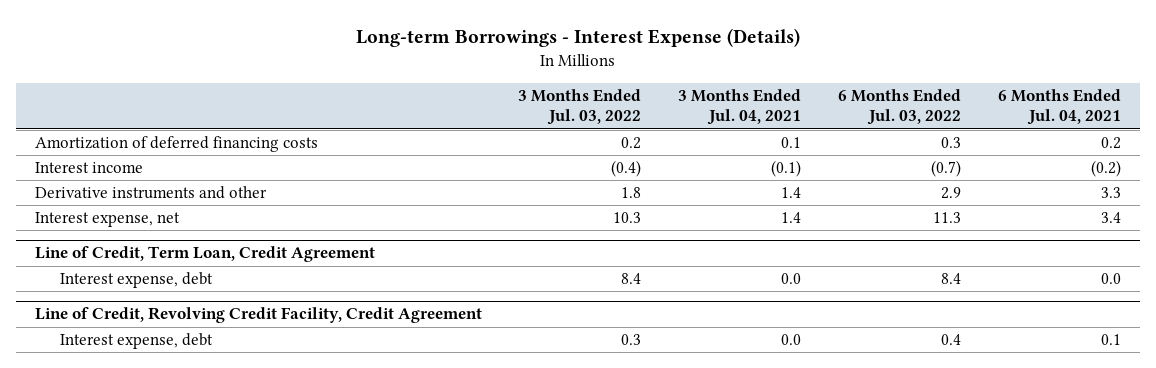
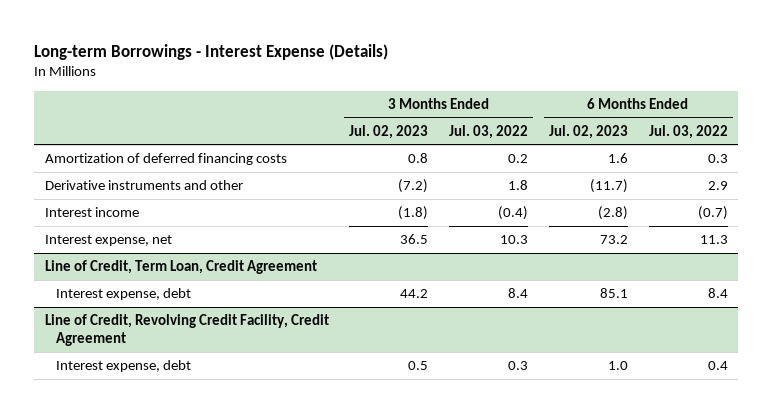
- | 3 Months Ended Jul. 03, 2022 | 3 Months Ended Jul. 04, 2021 | 6 Months Ended Jul. 03, 2022 | 6 Months Ended Jul. 04, 2021
+ | 3 Months Ended Jul. 02, 2023 | 3 Months Ended Jul. 03, 2022 | 6 Months Ended Jul. 02, 2023 | 6 Months Ended Jul. 03, 2022
moved down: Interest income | (1.8) | (0.4) | (2.8) | (0.7)

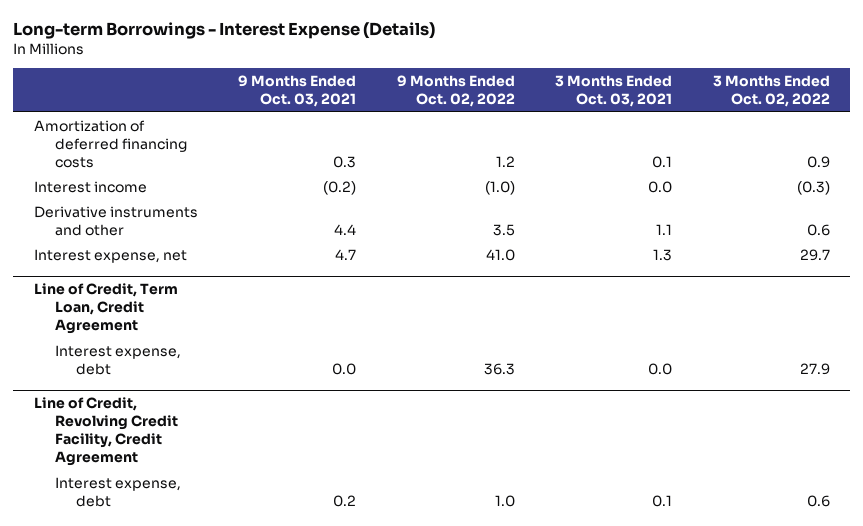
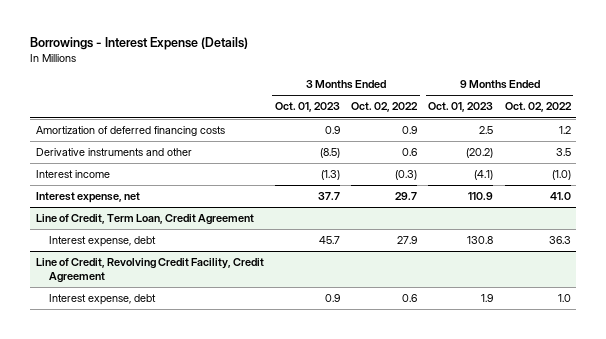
- Long-term Borrowings - Interest Expense (Details)
+ Borrowings - Interest Expense (Details)
- | 9 Months Ended Oct. 03, 2021 | 9 Months Ended Oct. 02, 2022 | 3 Months Ended Oct. 03, 2021 | 3 Months Ended Oct. 02, 2022
+ | 3 Months Ended Oct. 01, 2023 | 3 Months Ended Oct. 02, 2022 | 9 Months Ended Oct. 01, 2023 | 9 Months Ended Oct. 02, 2022
moved down: Interest income | (1.3) | (0.3) | (4.1) | (1.0)

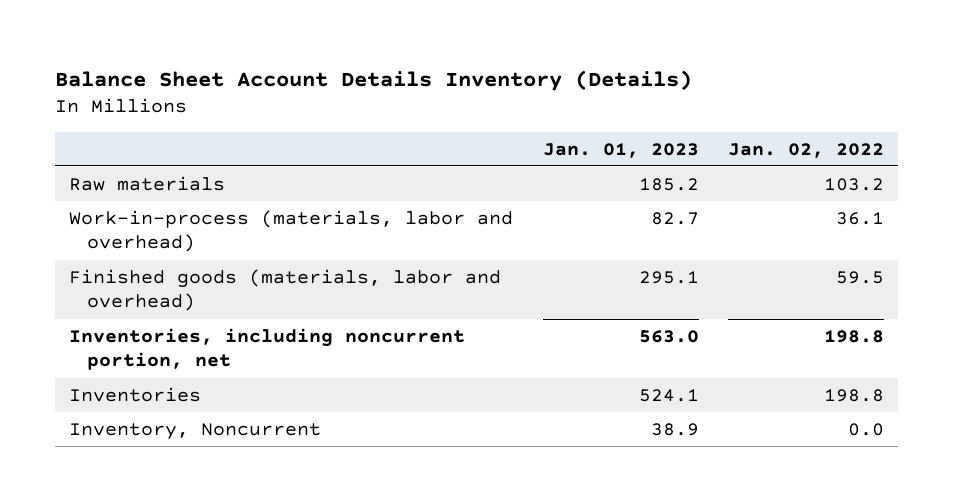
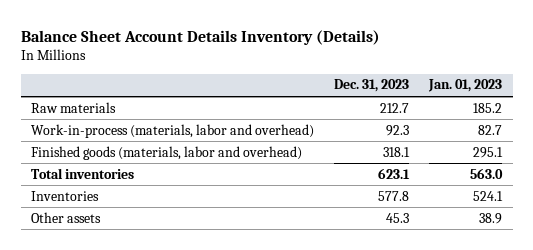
- | Jan. 01, 2023 | Jan. 02, 2022
+ | Dec. 31, 2023 | Jan. 01, 2023
- Inventories, including noncurrent portion, net | 563.0 | 198.8
+ Total inventories | 623.1 | 563.0
- Inventory, Noncurrent | 38.9 | 0.0
+ Other assets | 45.3 | 38.9

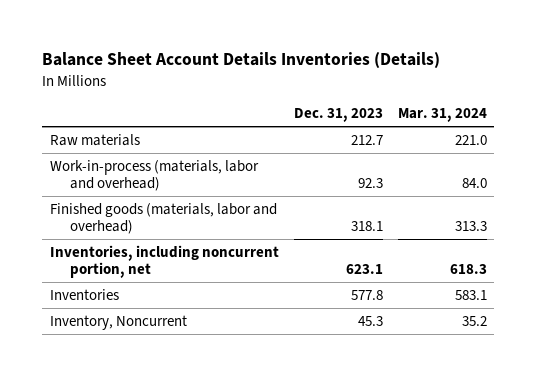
- Balance Sheet Account Details Inventory (Details)
+ Balance Sheet Account Details Inventories (Details)
- | Dec. 31, 2023 | Jan. 01, 2023
+ | Dec. 31, 2023 | Mar. 31, 2024
- Total inventories | 623.1 | 563.0
+ Inventories, including noncurrent portion, net | 623.1 | 618.3
- Other assets | 45.3 | 38.9
+ Inventory, Noncurrent | 45.3 | 35.2

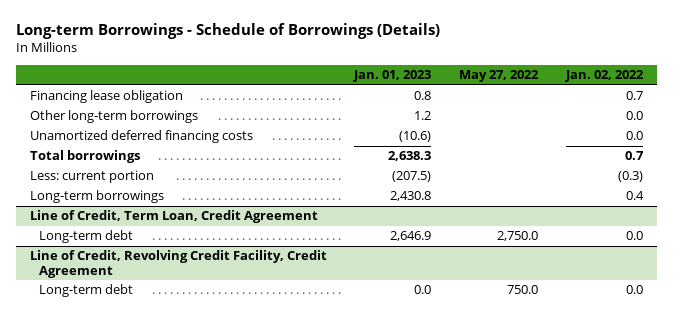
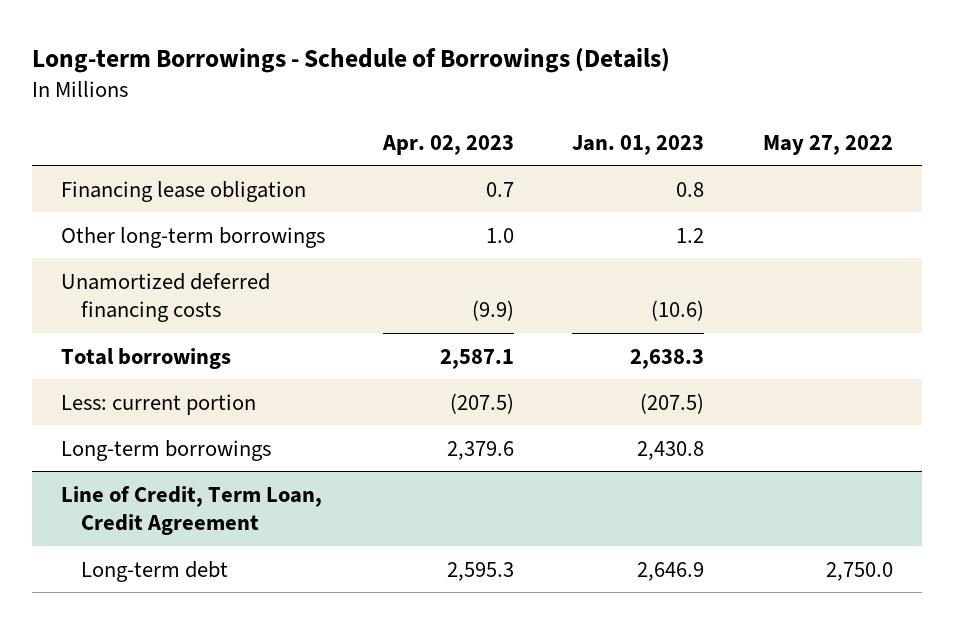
- | Jan. 01, 2023 | May 27, 2022 | Jan. 02, 2022
+ | Apr. 02, 2023 | Jan. 01, 2023 | May 27, 2022
- Line of Credit, Revolving Credit Facility, Credit Agreement
- Long-term debt | 0.0 | 750.0 | 0.0

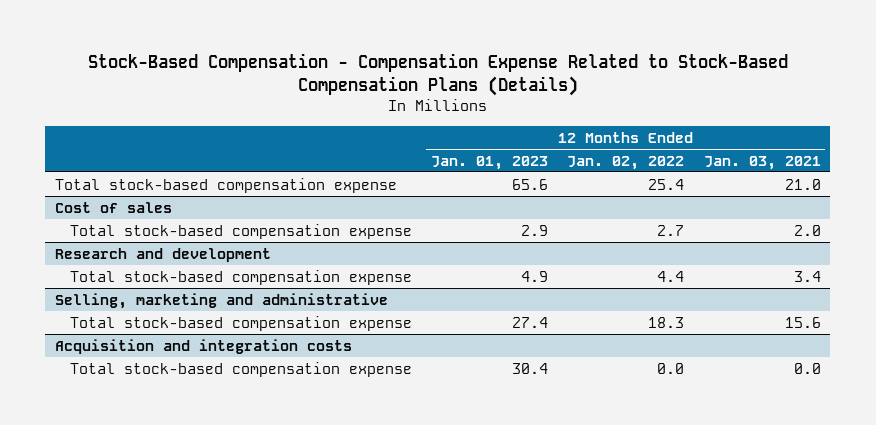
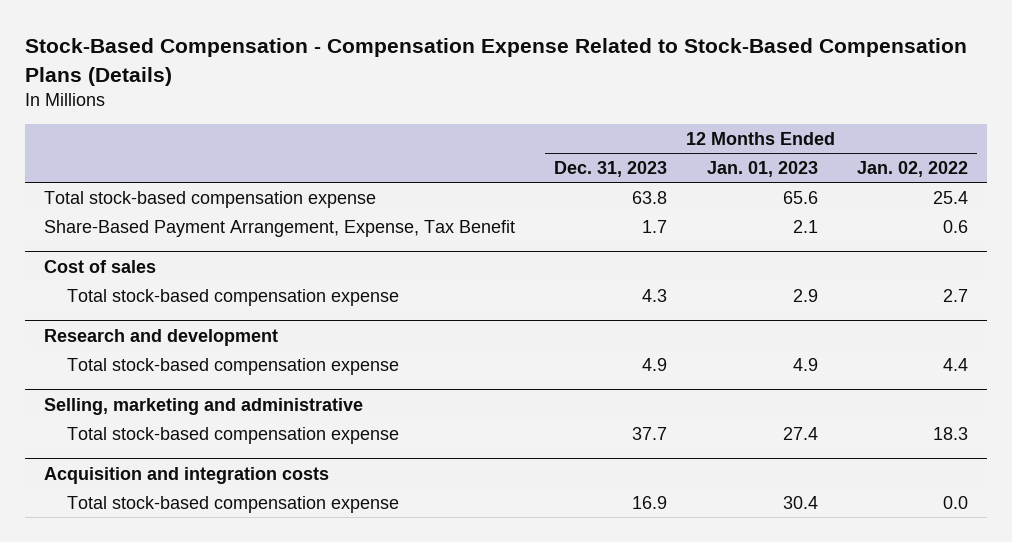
- | 12 Months Ended Jan. 01, 2023 | 12 Months Ended Jan. 02, 2022 | 12 Months Ended Jan. 03, 2021
+ | 12 Months Ended Dec. 31, 2023 | 12 Months Ended Jan. 01, 2023 | 12 Months Ended Jan. 02, 2022
+ Share-Based Payment Arrangement, Expense, Tax Benefit | 1.7 | 2.1 | 0.6

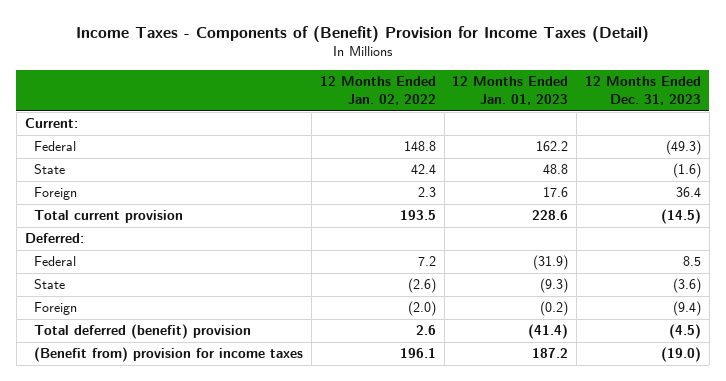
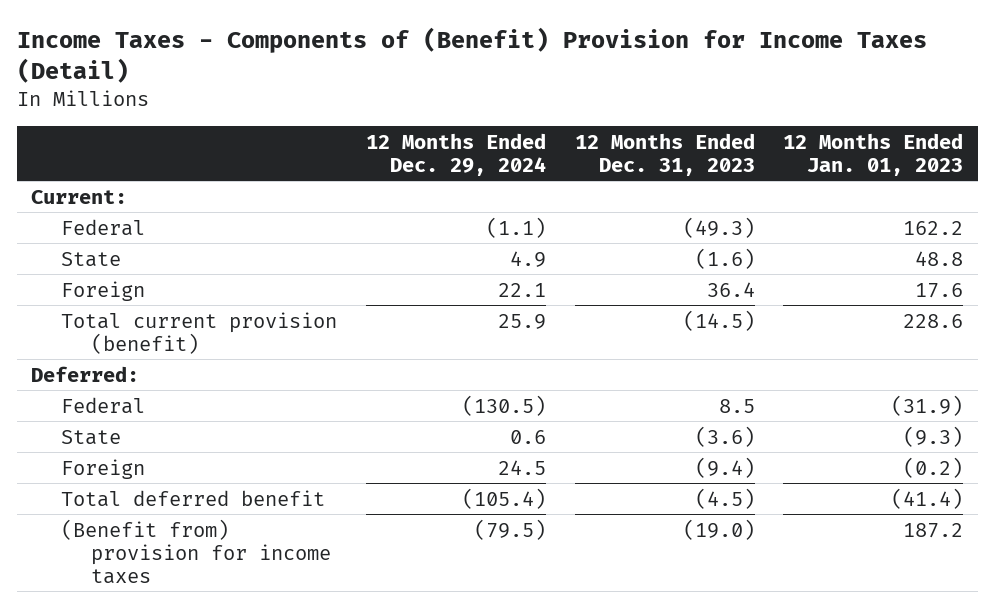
- | 12 Months Ended Jan. 02, 2022 | 12 Months Ended Jan. 01, 2023 | 12 Months Ended Dec. 31, 2023
+ | 12 Months Ended Dec. 29, 2024 | 12 Months Ended Dec. 31, 2023 | 12 Months Ended Jan. 01, 2023
- Total current provision | 193.5 | 228.6 | (14.5)
+ Total current provision (benefit) | 25.9 | (14.5) | 228.6
- Total deferred (benefit) provision | 2.6 | (41.4) | (4.5)
+ Total deferred benefit | (105.4) | (4.5) | (41.4)

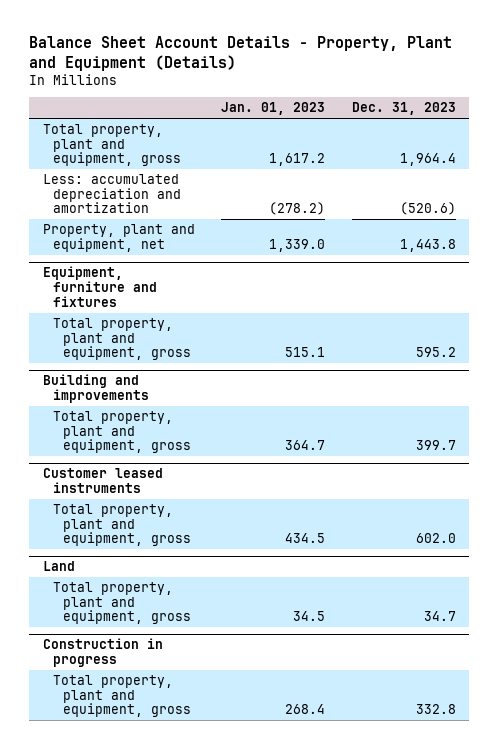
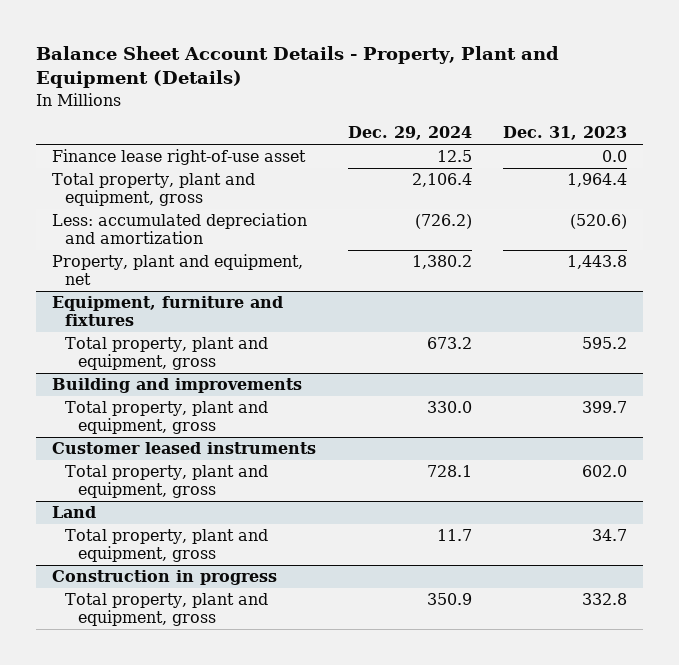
- | Jan. 01, 2023 | Dec. 31, 2023
+ | Dec. 29, 2024 | Dec. 31, 2023
+ Finance lease right-of-use asset | 12.5 | 0.0

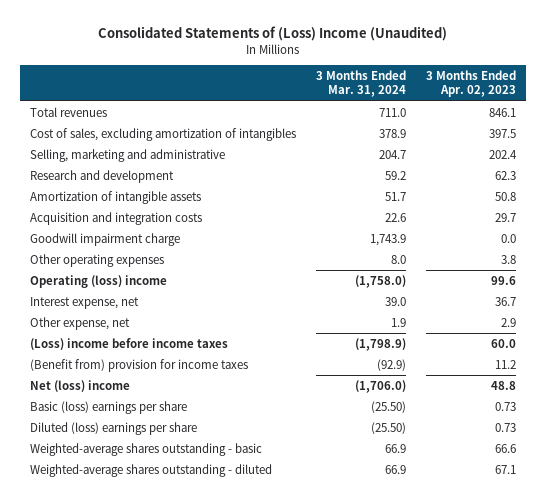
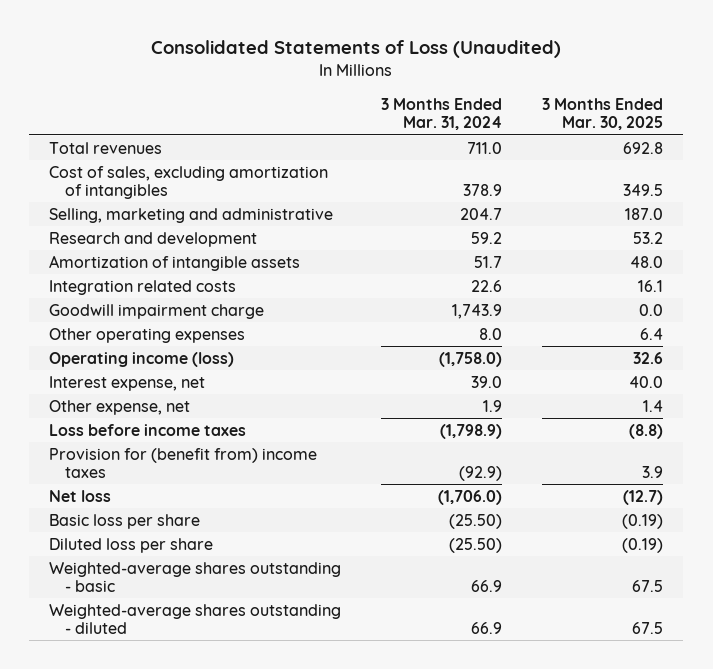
- Consolidated Statements of (Loss) Income (Unaudited)
+ Consolidated Statements of Loss (Unaudited)
- | 3 Months Ended Mar. 31, 2024 | 3 Months Ended Apr. 02, 2023
+ | 3 Months Ended Mar. 31, 2024 | 3 Months Ended Mar. 30, 2025
- Acquisition and integration costs | 22.6 | 29.7
+ Integration related costs | 22.6 | 16.1
- Operating (loss) income | (1,758.0) | 99.6
+ Operating income (loss) | (1,758.0) | 32.6
- (Loss) income before income taxes | (1,798.9) | 60.0
- (Benefit from) provision for income taxes | (92.9) | 11.2
- Net (loss) income | (1,706.0) | 48.8
- Basic (loss) earnings per share | (25.50) | 0.73
- Diluted (loss) earnings per share | (25.50) | 0.73
+ Loss before income taxes | (1,798.9) | (8.8)
+ Provision for (benefit from) income taxes | (92.9) | 3.9
+ Net loss | (1,706.0) | (12.7)
+ Basic loss per share | (25.50) | (0.19)
+ Diluted loss per share | (25.50) | (0.19)

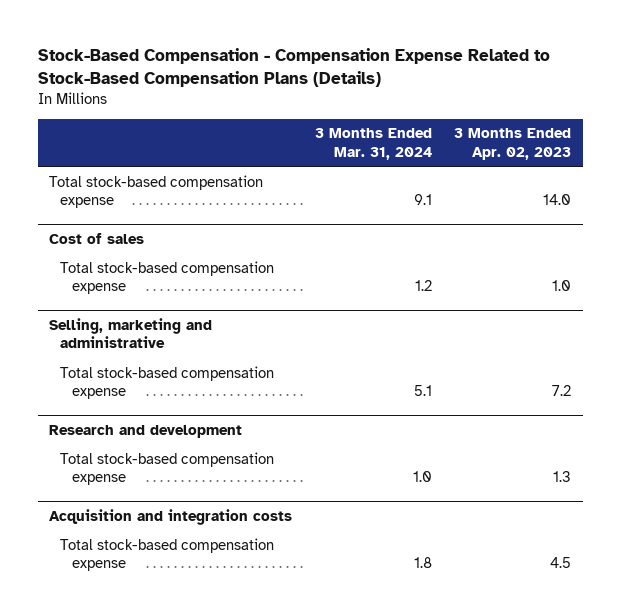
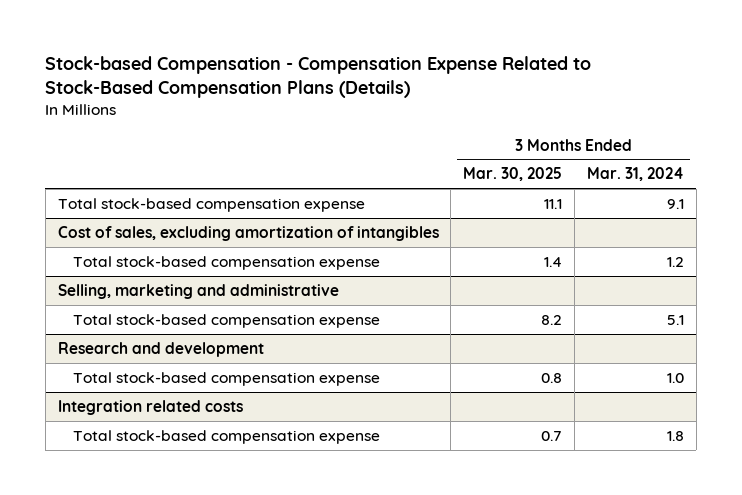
- Stock-Based Compensation - Compensation Expense Related to Stock-Based Compensation Plans (Details)
+ Stock-based Compensation - Compensation Expense Related to Stock-Based Compensation Plans (Details)
- | 3 Months Ended Mar. 31, 2024 | 3 Months Ended Apr. 02, 2023
+ | 3 Months Ended Mar. 30, 2025 | 3 Months Ended Mar. 31, 2024
- Cost of sales
+ Cost of sales, excluding amortization of intangibles
- Acquisition and integration costs
+ Integration related costs

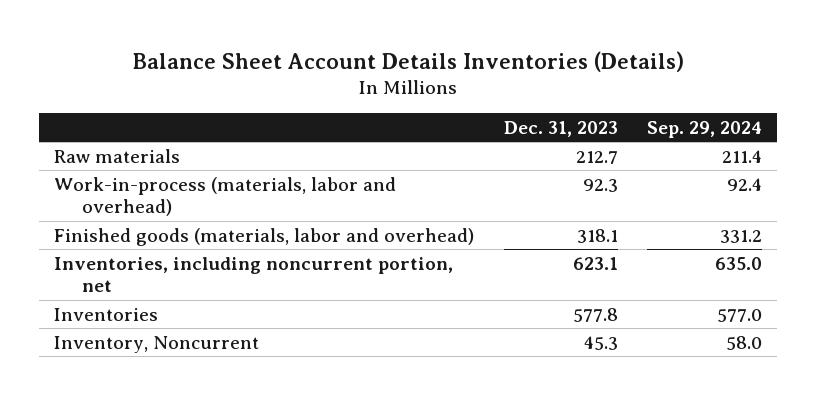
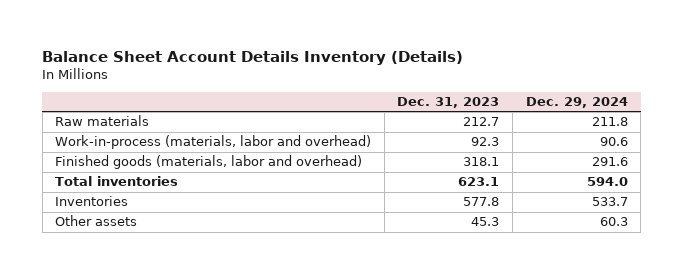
- Balance Sheet Account Details Inventories (Details)
+ Balance Sheet Account Details Inventory (Details)
- | Dec. 31, 2023 | Sep. 29, 2024
+ | Dec. 31, 2023 | Dec. 29, 2024
- Inventories, including noncurrent portion, net | 623.1 | 635.0
+ Total inventories | 623.1 | 594.0
- Inventory, Noncurrent | 45.3 | 58.0
+ Other assets | 45.3 | 60.3

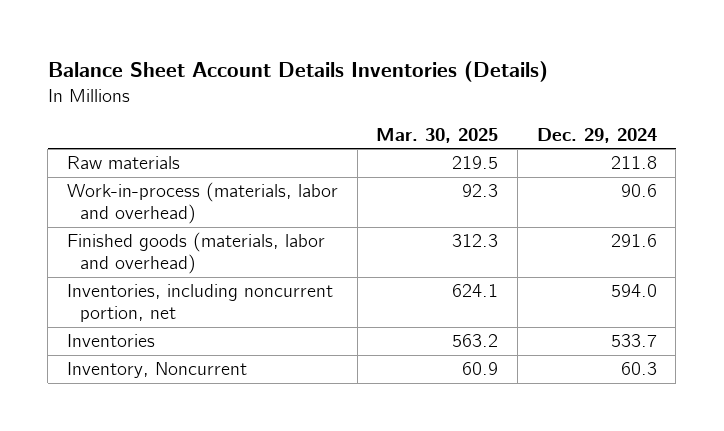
- Balance Sheet Account Details Inventory (Details)
+ Balance Sheet Account Details Inventories (Details)
- | Dec. 31, 2023 | Dec. 29, 2024
+ | Mar. 30, 2025 | Dec. 29, 2024
- Total inventories | 623.1 | 594.0
+ Inventories, including noncurrent portion, net | 624.1 | 594.0
- Other assets | 45.3 | 60.3
+ Inventory, Noncurrent | 60.9 | 60.3

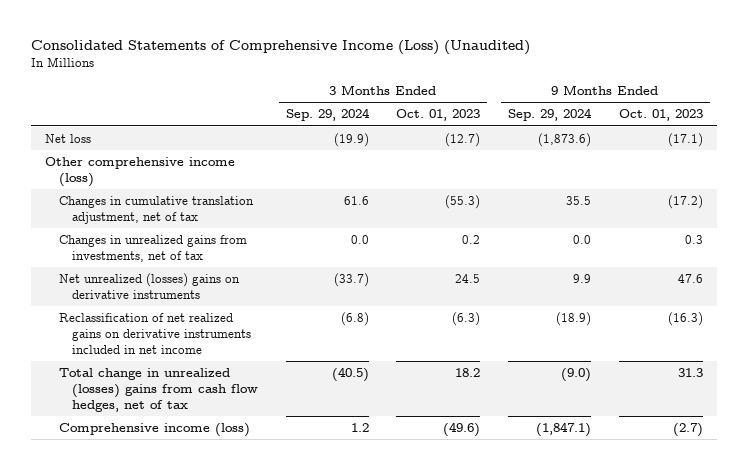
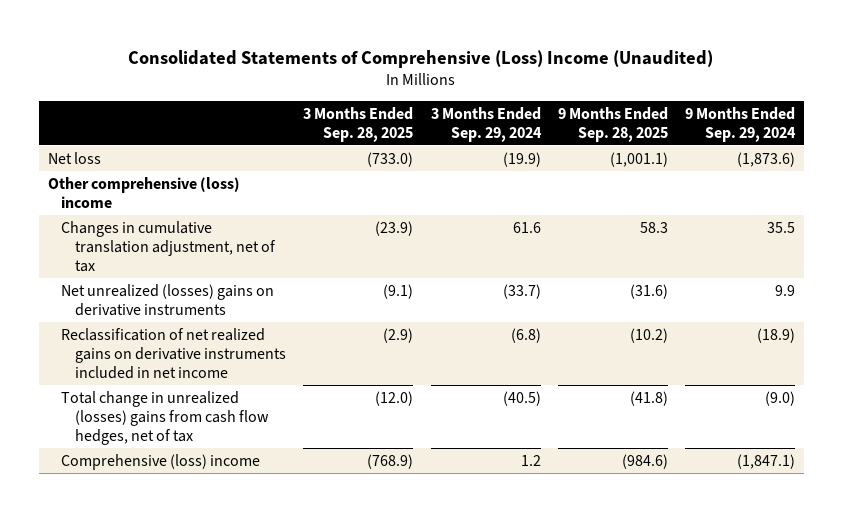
- Consolidated Statements of Comprehensive Income (Loss) (Unaudited)
+ Consolidated Statements of Comprehensive (Loss) Income (Unaudited)
- | 3 Months Ended Sep. 29, 2024 | 3 Months Ended Oct. 01, 2023 | 9 Months Ended Sep. 29, 2024 | 9 Months Ended Oct. 01, 2023
+ | 3 Months Ended Sep. 28, 2025 | 3 Months Ended Sep. 29, 2024 | 9 Months Ended Sep. 28, 2025 | 9 Months Ended Sep. 29, 2024
- Other comprehensive income (loss)
+ Other comprehensive (loss) income
- Changes in unrealized gains from investments, net of tax | 0.0 | 0.2 | 0.0 | 0.3
- Comprehensive income (loss) | 1.2 | (49.6) | (1,847.1) | (2.7)
+ Comprehensive (loss) income | (768.9) | 1.2 | (984.6) | (1,847.1)

